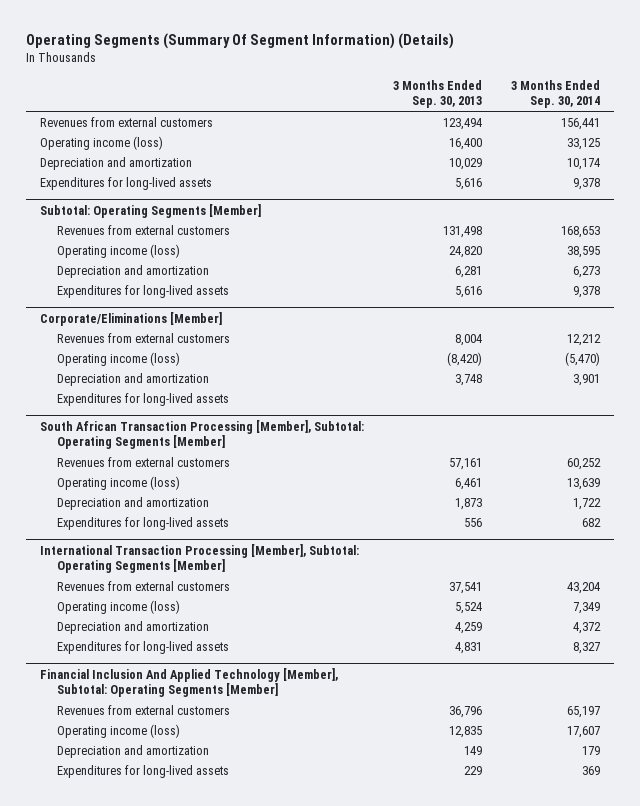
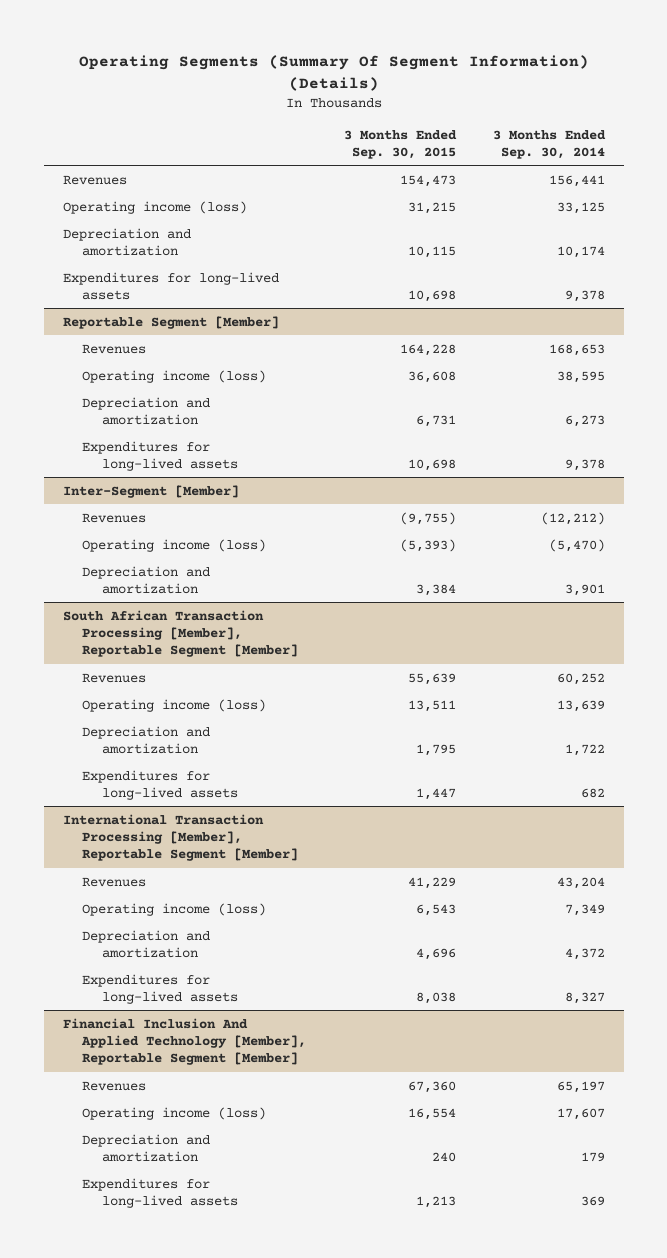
- | 3 Months Ended Sep. 30, 2013 | 3 Months Ended Sep. 30, 2014
+ | 3 Months Ended Sep. 30, 2015 | 3 Months Ended Sep. 30, 2014
- Revenues from external customers | 123,494 | 156,441
+ Revenues | 154,473 | 156,441
- Subtotal: Operating Segments [Member]
- Revenues from external customers | 131,498 | 168,653
+ Reportable Segment [Member]
+ Revenues | 164,228 | 168,653
- Corporate/Eliminations [Member]
- Revenues from external customers | 8,004 | 12,212
+ Inter-Segment [Member]
+ Revenues | (9,755) | (12,212)
- Expenditures for long-lived assets
- South African Transaction Processing [Member], Subtotal: Operating Segments [Member]
- Revenues from external customers | 57,161 | 60,252
+ South African Transaction Processing [Member], Reportable Segment [Member]
+ Revenues | 55,639 | 60,252
- International Transaction Processing [Member], Subtotal: Operating Segments [Member]
- Revenues from external customers | 37,541 | 43,204
+ International Transaction Processing [Member], Reportable Segment [Member]
+ Revenues | 41,229 | 43,204
- Financial Inclusion And Applied Technology [Member], Subtotal: Operating Segments [Member]
- Revenues from external customers | 36,796 | 65,197
+ Financial Inclusion And Applied Technology [Member], Reportable Segment [Member]
+ Revenues | 67,360 | 65,197

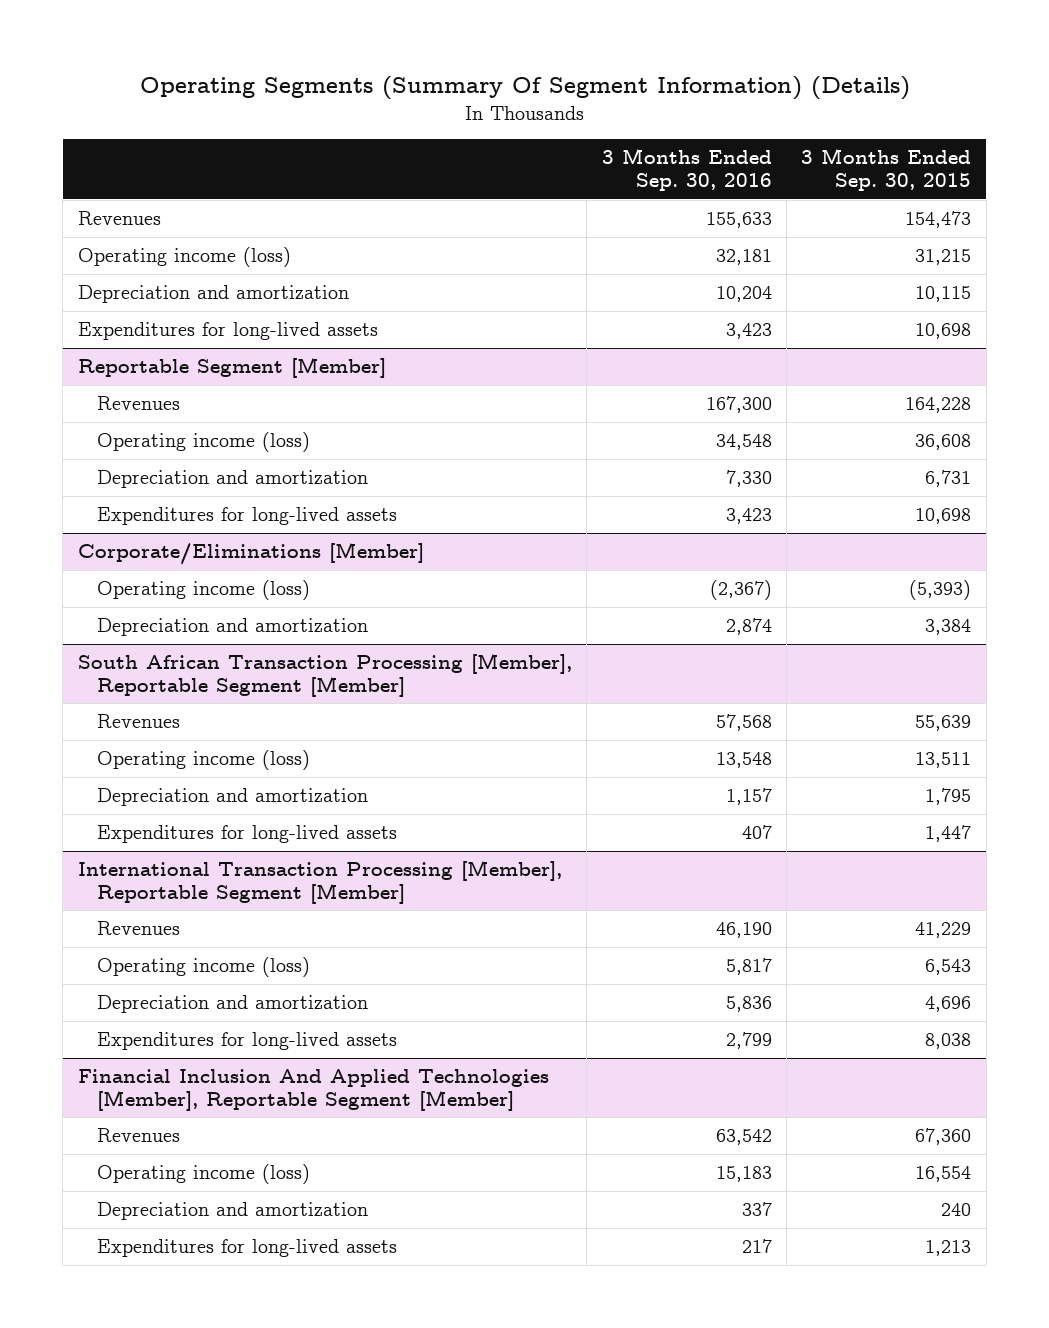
- | 3 Months Ended Sep. 30, 2015 | 3 Months Ended Sep. 30, 2014
+ | 3 Months Ended Sep. 30, 2016 | 3 Months Ended Sep. 30, 2015
- Inter-Segment [Member]
- Revenues | (9,755) | (12,212)
+ Corporate/Eliminations [Member]
- Financial Inclusion And Applied Technology [Member], Reportable Segment [Member]
+ Financial Inclusion And Applied Technologies [Member], Reportable Segment [Member]

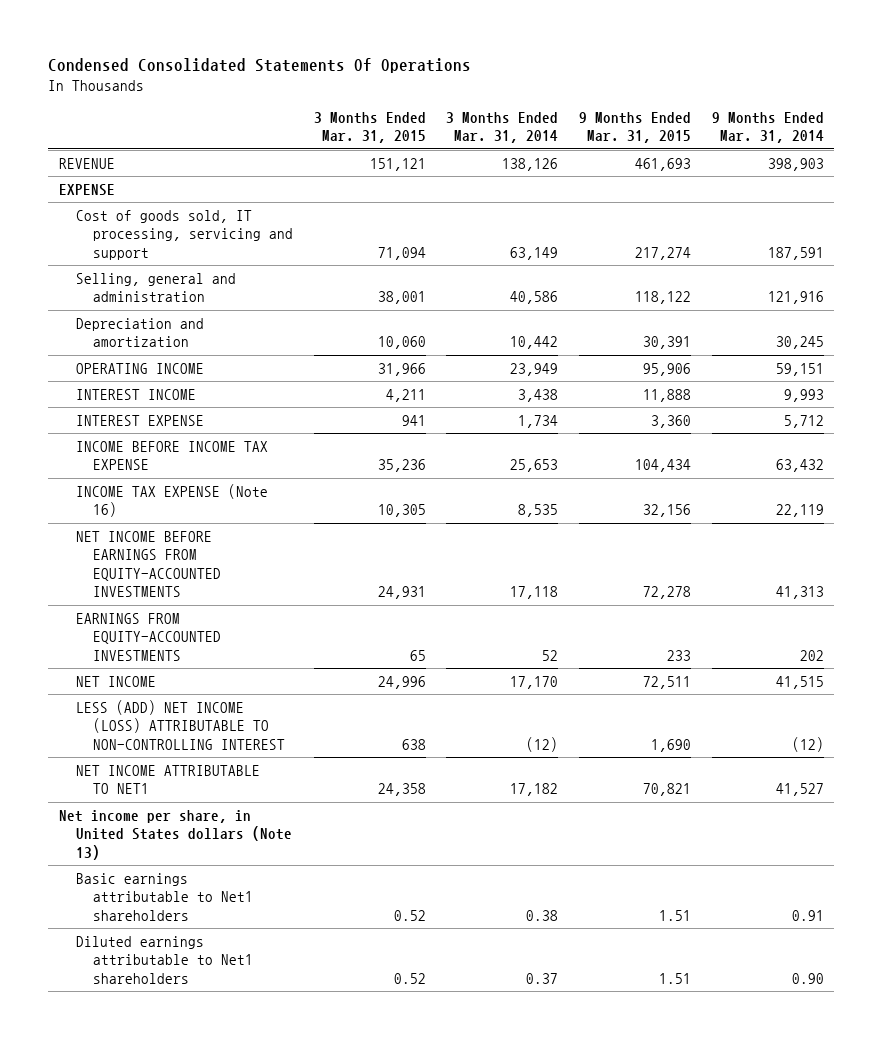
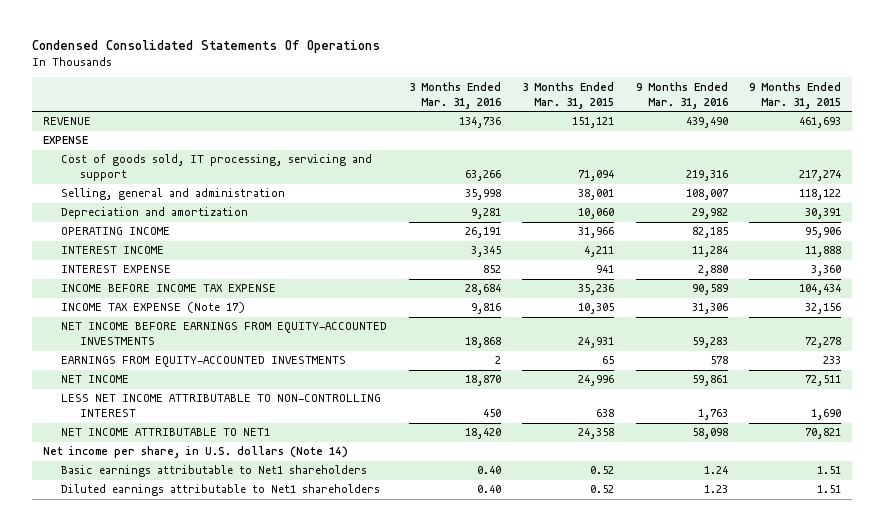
- | 3 Months Ended Mar. 31, 2015 | 3 Months Ended Mar. 31, 2014 | 9 Months Ended Mar. 31, 2015 | 9 Months Ended Mar. 31, 2014
+ | 3 Months Ended Mar. 31, 2016 | 3 Months Ended Mar. 31, 2015 | 9 Months Ended Mar. 31, 2016 | 9 Months Ended Mar. 31, 2015
- INCOME TAX EXPENSE (Note 16) | 10,305 | 8,535 | 32,156 | 22,119
+ INCOME TAX EXPENSE (Note 17) | 9,816 | 10,305 | 31,306 | 32,156
- LESS (ADD) NET INCOME (LOSS) ATTRIBUTABLE TO NON-CONTROLLING INTEREST | 638 | (12) | 1,690 | (12)
+ LESS NET INCOME ATTRIBUTABLE TO NON-CONTROLLING INTEREST | 450 | 638 | 1,763 | 1,690
- Net income per share, in United States dollars (Note 13)
+ Net income per share, in U.S. dollars (Note 14)

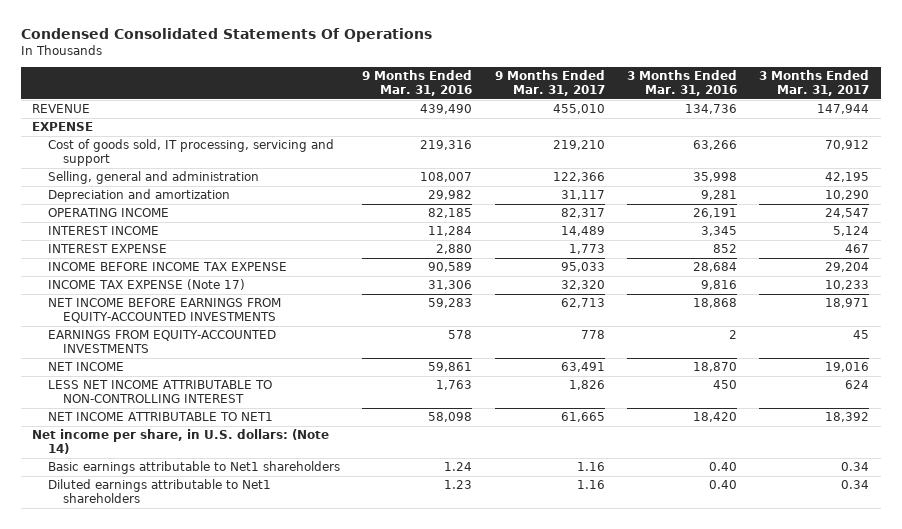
- | 3 Months Ended Mar. 31, 2016 | 3 Months Ended Mar. 31, 2015 | 9 Months Ended Mar. 31, 2016 | 9 Months Ended Mar. 31, 2015
+ | 9 Months Ended Mar. 31, 2016 | 9 Months Ended Mar. 31, 2017 | 3 Months Ended Mar. 31, 2016 | 3 Months Ended Mar. 31, 2017
- Net income per share, in U.S. dollars (Note 14)
+ Net income per share, in U.S. dollars: (Note 14)

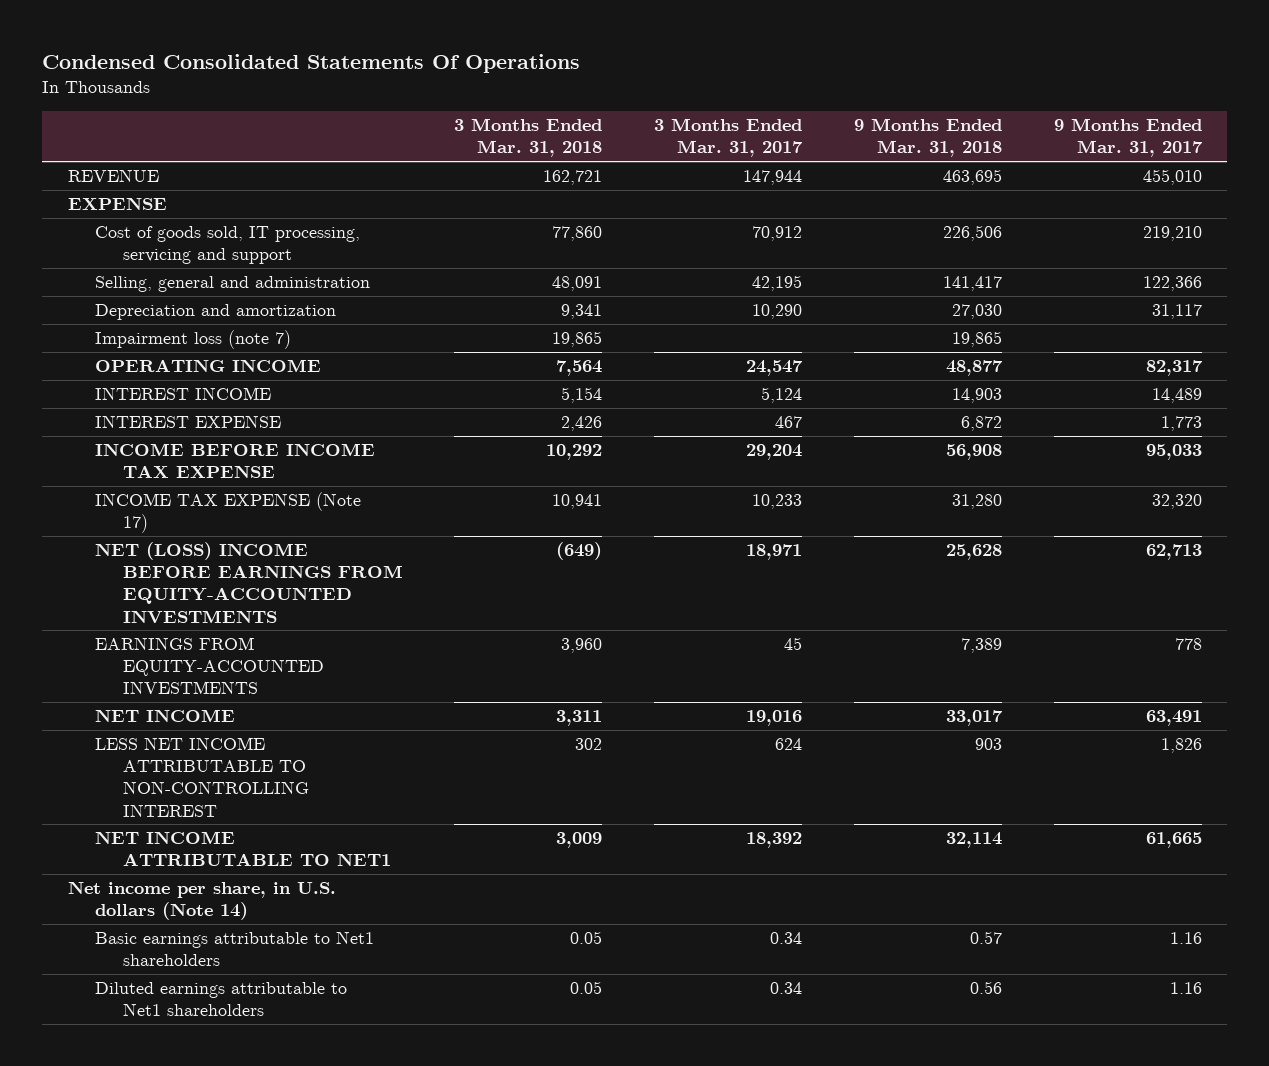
- | 9 Months Ended Mar. 31, 2016 | 9 Months Ended Mar. 31, 2017 | 3 Months Ended Mar. 31, 2016 | 3 Months Ended Mar. 31, 2017
+ | 3 Months Ended Mar. 31, 2018 | 3 Months Ended Mar. 31, 2017 | 9 Months Ended Mar. 31, 2018 | 9 Months Ended Mar. 31, 2017
+ Impairment loss (note 7) | 19,865 | | 19,865 |
- NET INCOME BEFORE EARNINGS FROM EQUITY-ACCOUNTED INVESTMENTS | 59,283 | 62,713 | 18,868 | 18,971
+ NET (LOSS) INCOME BEFORE EARNINGS FROM EQUITY-ACCOUNTED INVESTMENTS | (649) | 18,971 | 25,628 | 62,713
- Net income per share, in U.S. dollars: (Note 14)
+ Net income per share, in U.S. dollars (Note 14)

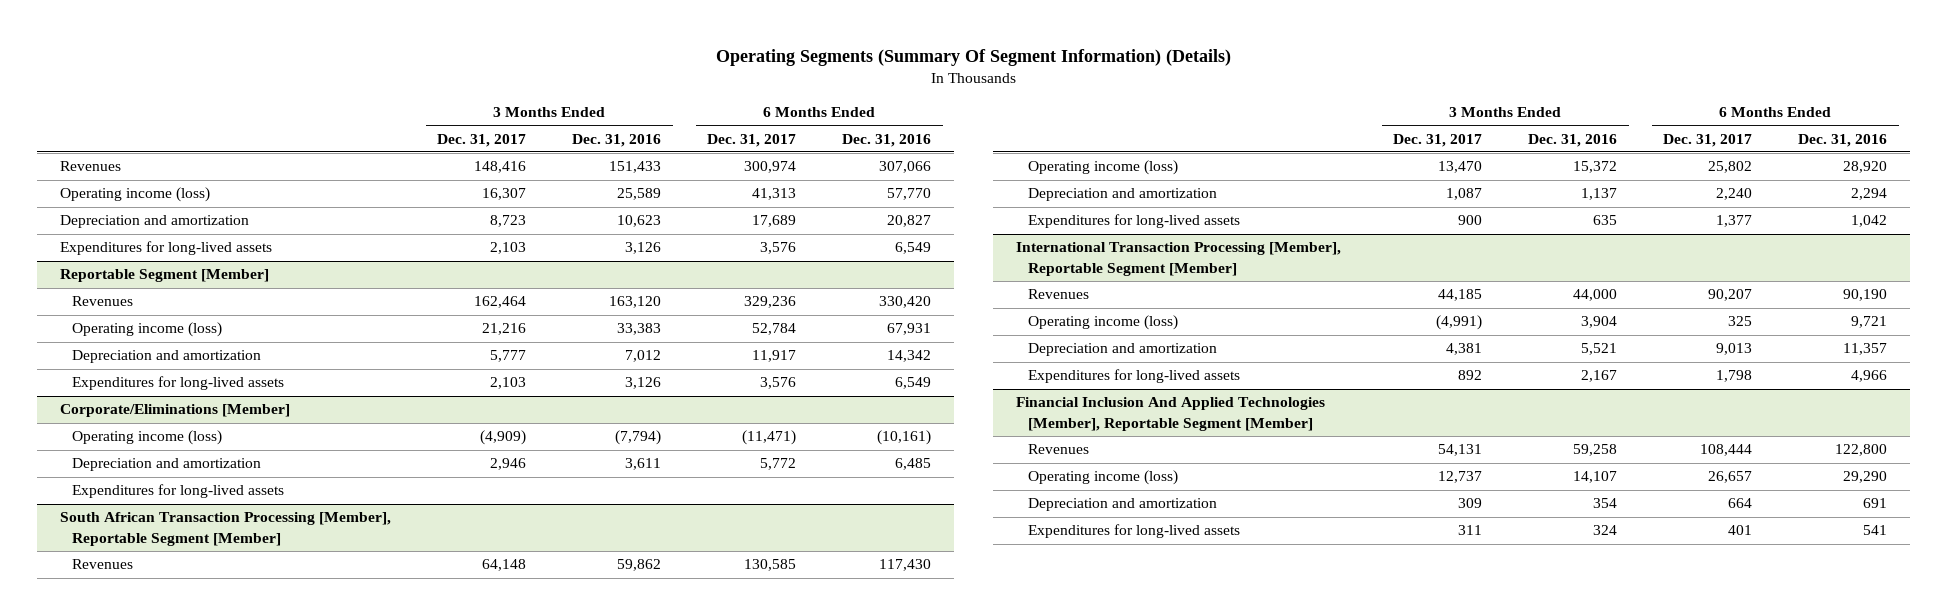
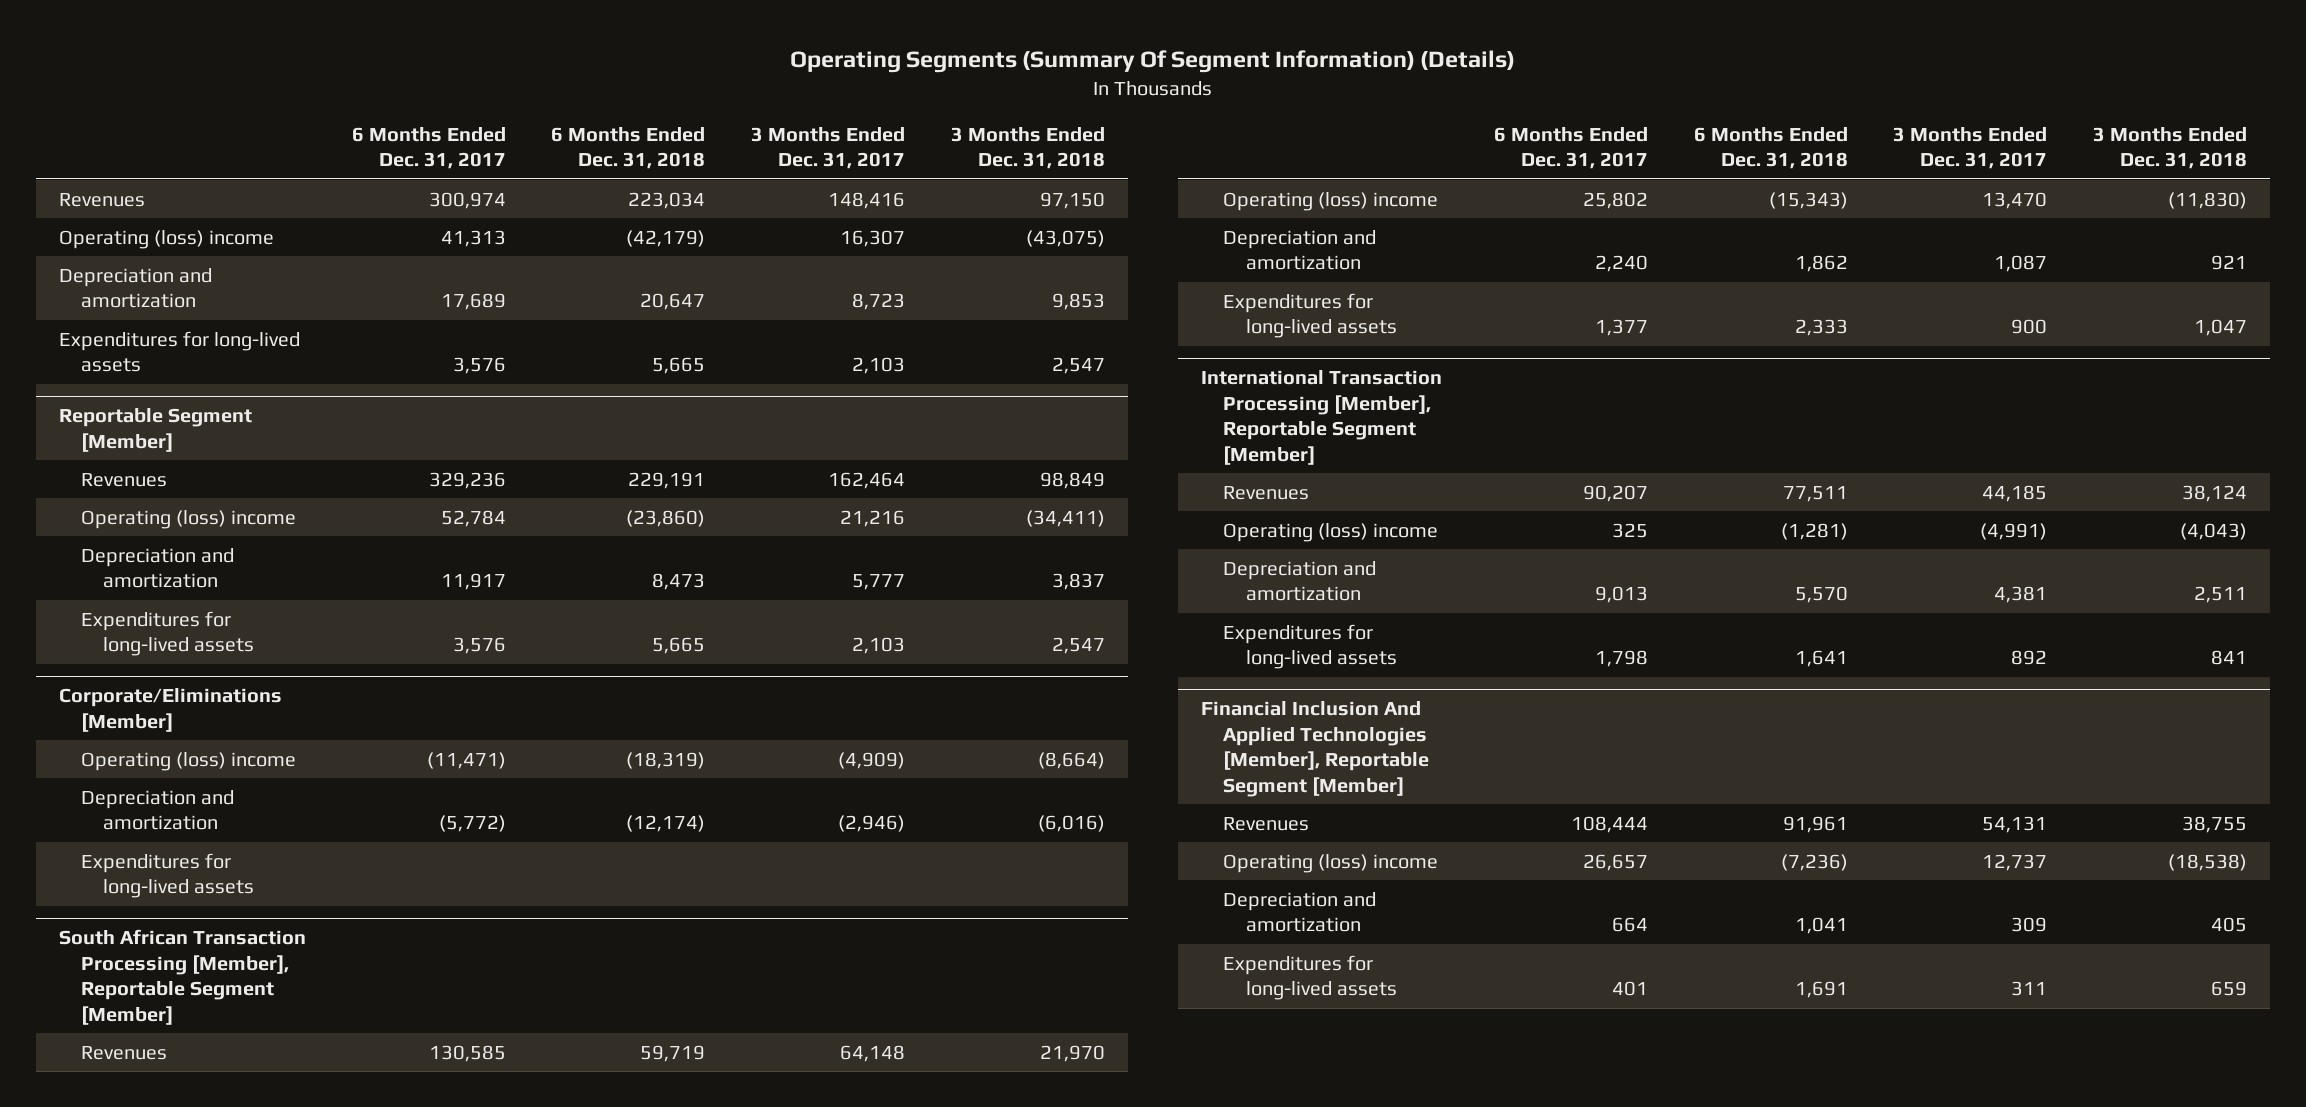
- | 3 Months Ended Dec. 31, 2017 | 3 Months Ended Dec. 31, 2016 | 6 Months Ended Dec. 31, 2017 | 6 Months Ended Dec. 31, 2016
+ | 6 Months Ended Dec. 31, 2017 | 6 Months Ended Dec. 31, 2018 | 3 Months Ended Dec. 31, 2017 | 3 Months Ended Dec. 31, 2018
- Operating income (loss) | 16,307 | 25,589 | 41,313 | 57,770
+ Operating (loss) income | 41,313 | (42,179) | 16,307 | (43,075)
@ Reportable Segment [Member]
- Operating income (loss) | 21,216 | 33,383 | 52,784 | 67,931
+ Operating (loss) income | 52,784 | (23,860) | 21,216 | (34,411)
@ Corporate/Eliminations [Member]
- Operating income (loss) | (4,909) | (7,794) | (11,471) | (10,161)
- Depreciation and amortization | 2,946 | 3,611 | 5,772 | 6,485
+ Operating (loss) income | (11,471) | (18,319) | (4,909) | (8,664)
+ Depreciation and amortization | (5,772) | (12,174) | (2,946) | (6,016)
@ South African Transaction Processing [Member], Reportable Segment [Member]
- Operating income (loss) | 13,470 | 15,372 | 25,802 | 28,920
+ Operating (loss) income | 25,802 | (15,343) | 13,470 | (11,830)
@ International Transaction Processing [Member], Reportable Segment [Member]
- Operating income (loss) | (4,991) | 3,904 | 325 | 9,721
+ Operating (loss) income | 325 | (1,281) | (4,991) | (4,043)
@ Financial Inclusion And Applied Technologies [Member], Reportable Segment [Member]
- Operating income (loss) | 12,737 | 14,107 | 26,657 | 29,290
+ Operating (loss) income | 26,657 | (7,236) | 12,737 | (18,538)

